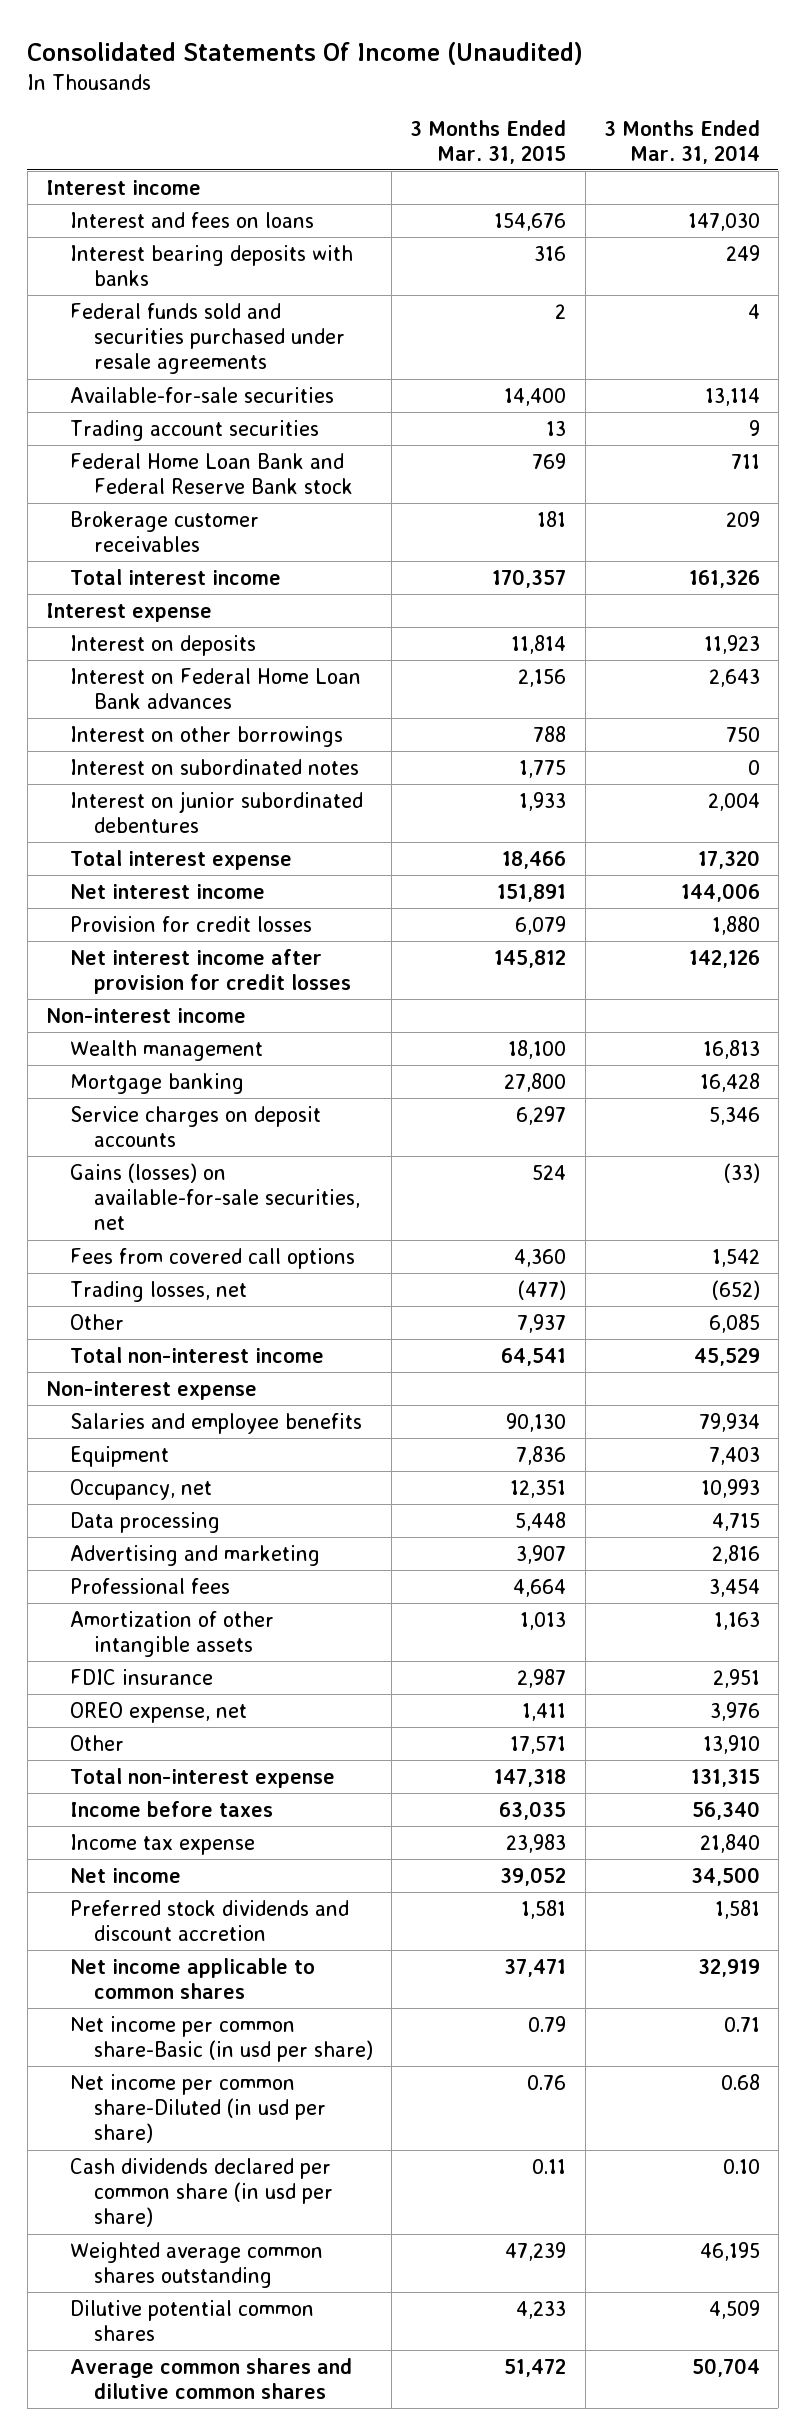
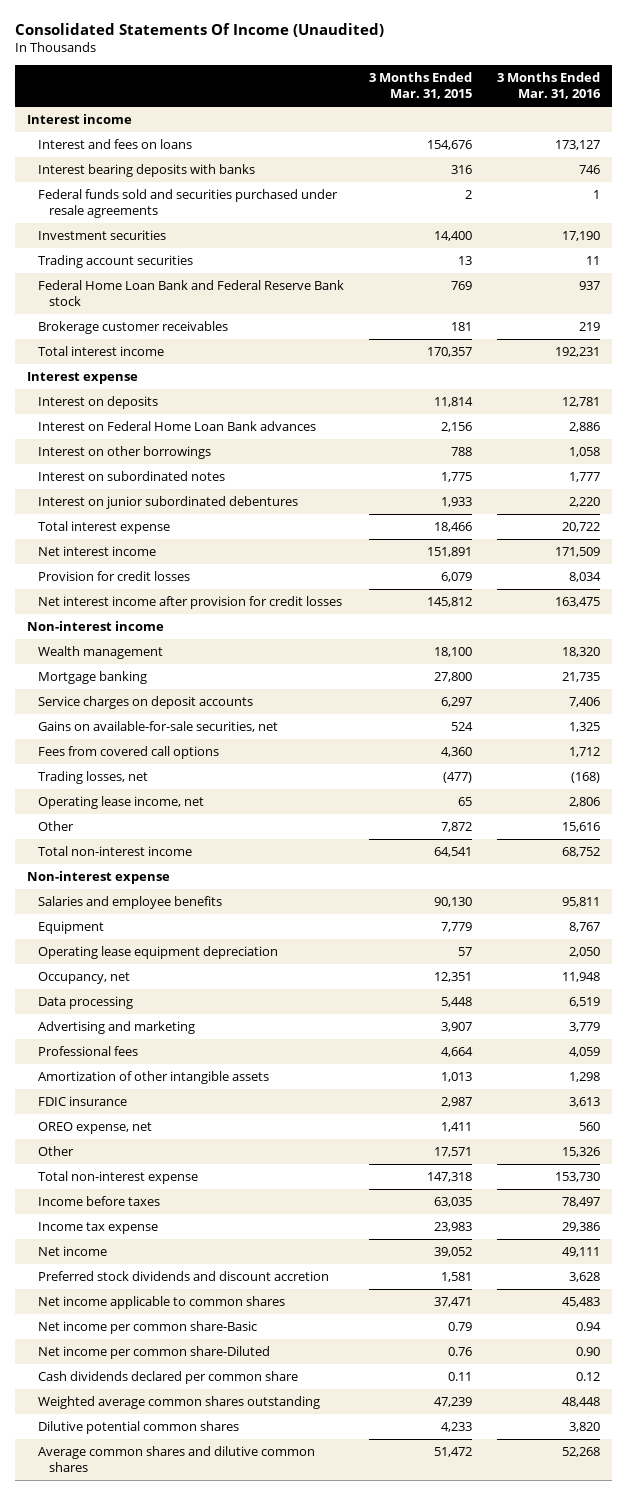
- | 3 Months Ended Mar. 31, 2015 | 3 Months Ended Mar. 31, 2014
+ | 3 Months Ended Mar. 31, 2015 | 3 Months Ended Mar. 31, 2016
- Available-for-sale securities | 14,400 | 13,114
+ Investment securities | 14,400 | 17,190
- Gains (losses) on available-for-sale securities, net | 524 | (33)
+ Gains on available-for-sale securities, net | 524 | 1,325
- Other | 7,937 | 6,085
+ Operating lease income, net | 65 | 2,806
+ Other | 7,872 | 15,616
- Equipment | 7,836 | 7,403
+ Equipment | 7,779 | 8,767
+ Operating lease equipment depreciation | 57 | 2,050
- Net income per common share-Basic (in usd per share) | 0.79 | 0.71
- Net income per common share-Diluted (in usd per share) | 0.76 | 0.68
- Cash dividends declared per common share (in usd per share) | 0.11 | 0.10
+ Net income per common share-Basic | 0.79 | 0.94
+ Net income per common share-Diluted | 0.76 | 0.90
+ Cash dividends declared per common share | 0.11 | 0.12

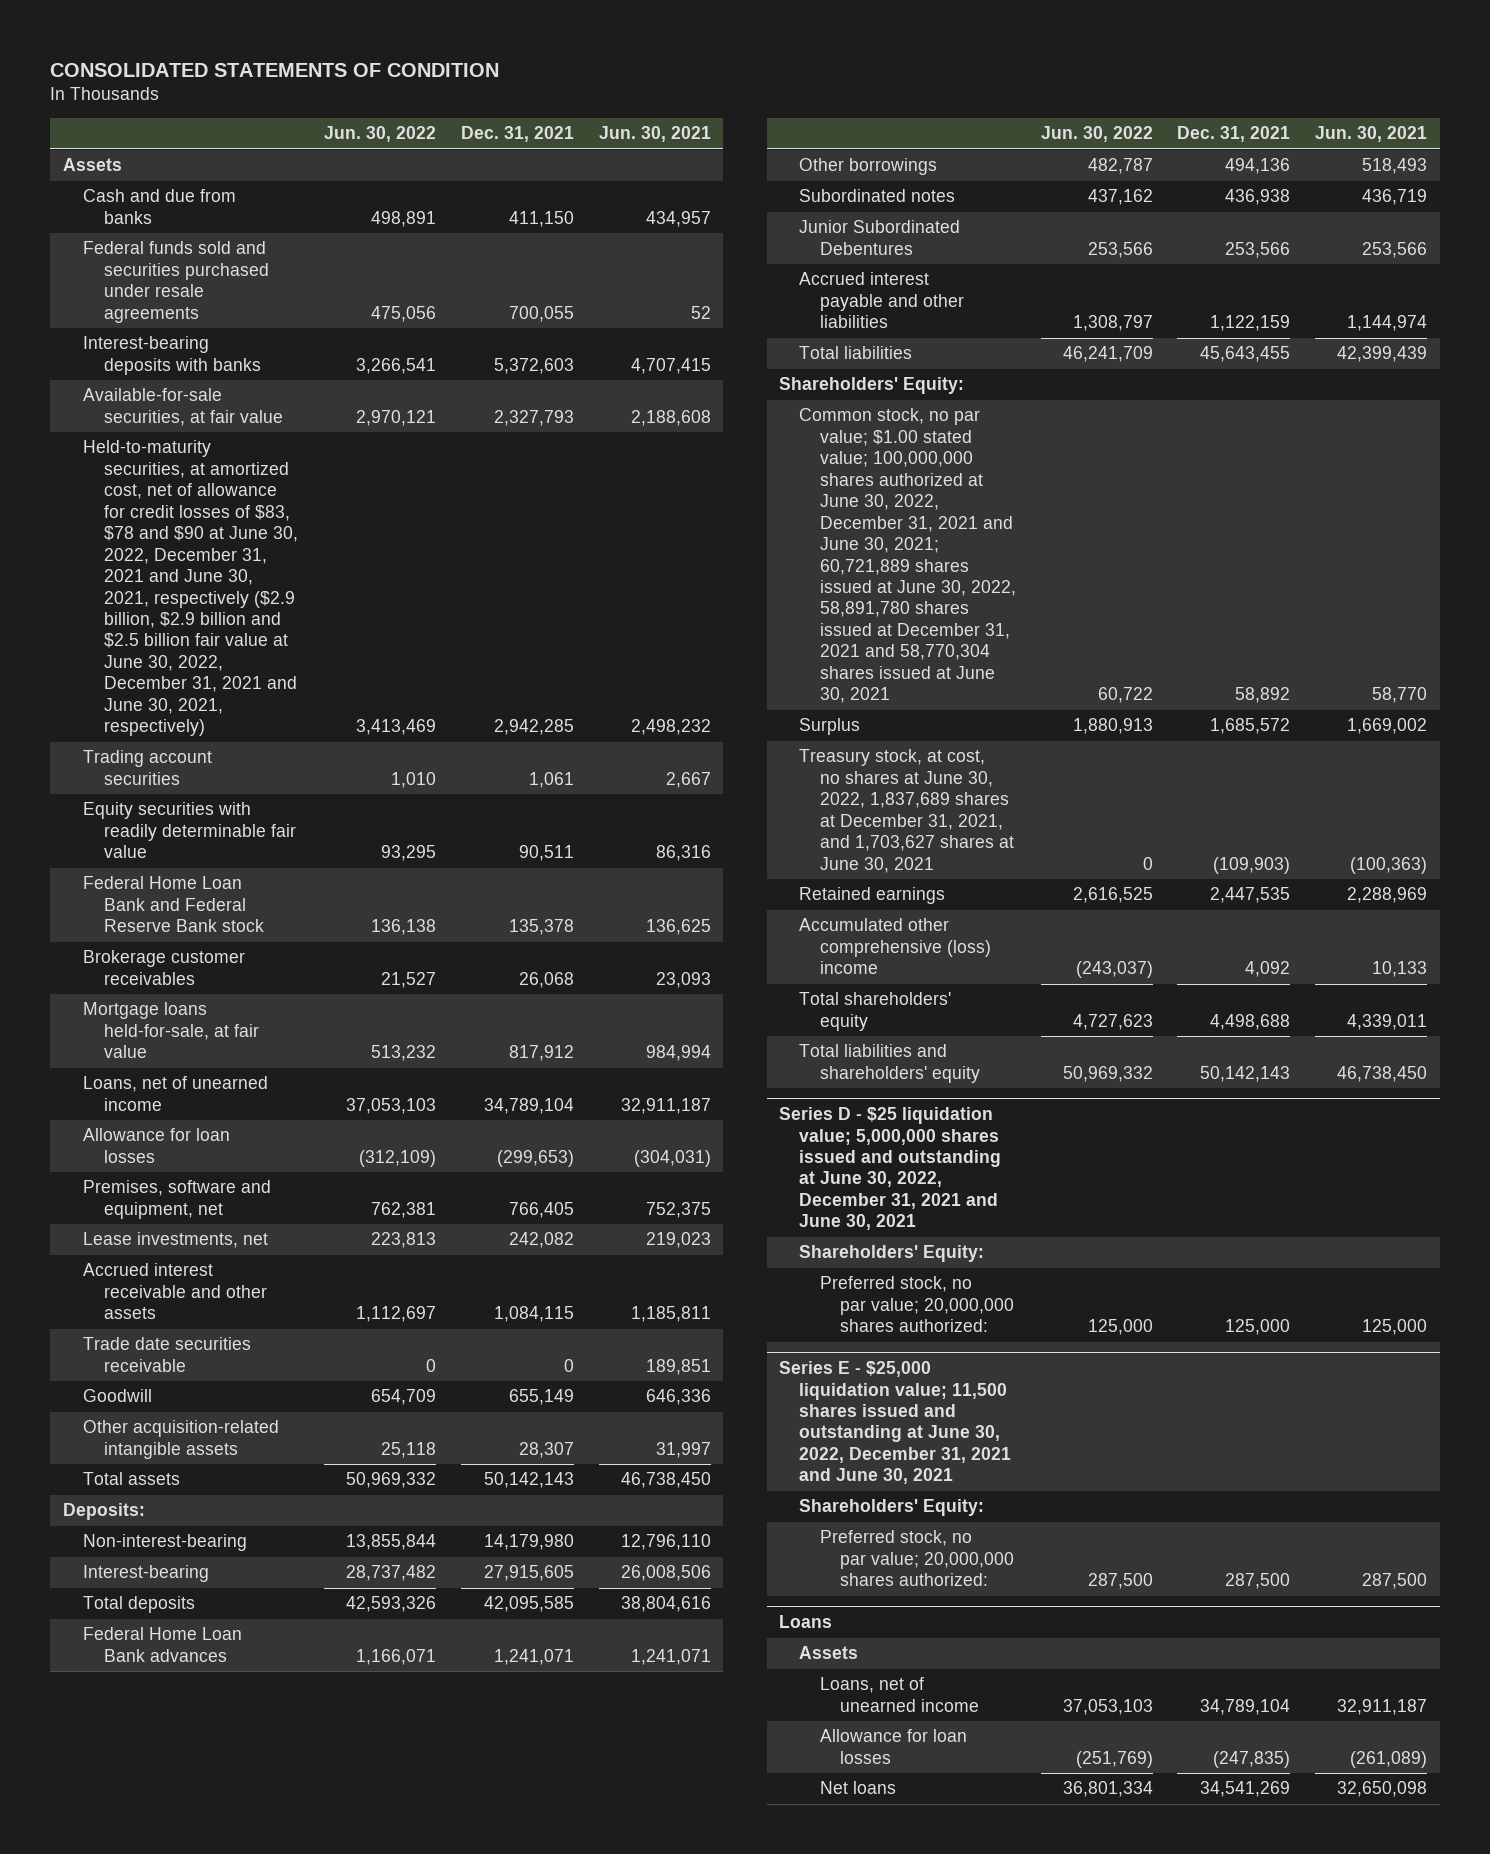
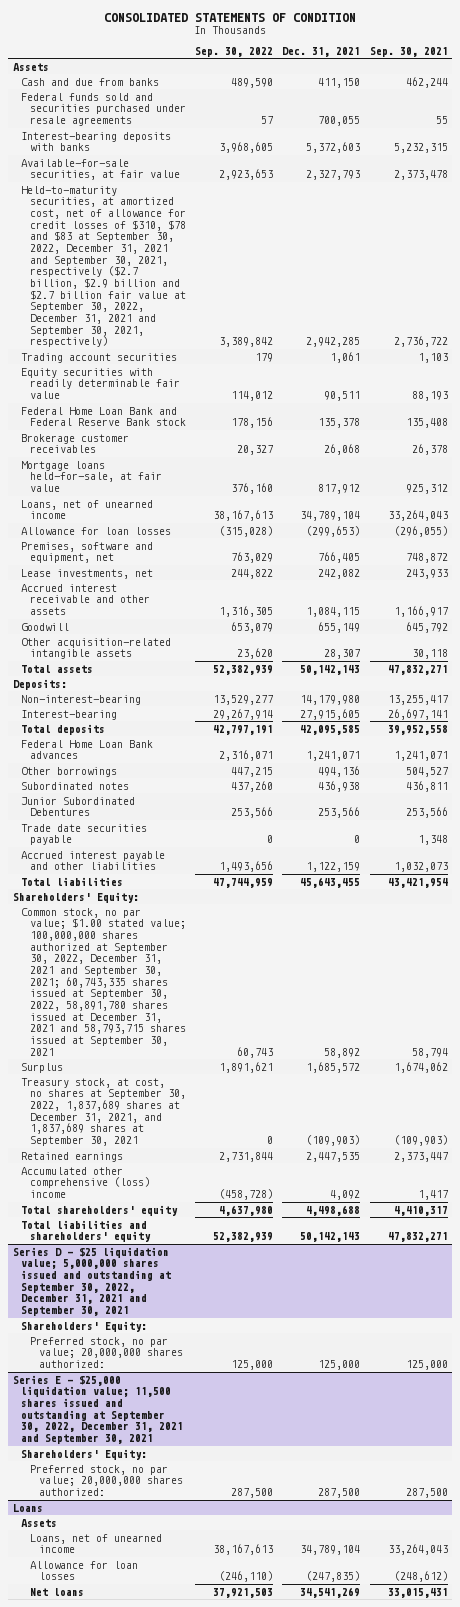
- | Jun. 30, 2022 | Dec. 31, 2021 | Jun. 30, 2021
+ | Sep. 30, 2022 | Dec. 31, 2021 | Sep. 30, 2021
- Held-to-maturity securities, at amortized cost, net of allowance for credit losses of $83, $78 and $90 at June 30, 2022, December 31, 2021 and June 30, 2021, respectively ($2.9 billion, $2.9 billion and $2.5 billion fair value at June 30, 2022, December 31, 2021 and June 30, 2021, respectively) | 3,413,469 | 2,942,285 | 2,498,232
+ Held-to-maturity securities, at amortized cost, net of allowance for credit losses of $310, $78 and $83 at September 30, 2022, December 31, 2021 and September 30, 2021, respectively ($2.7 billion, $2.9 billion and $2.7 billion fair value at September 30, 2022, December 31, 2021 and September 30, 2021, respectively) | 3,389,842 | 2,942,285 | 2,736,722
- Trade date securities receivable | 0 | 0 | 189,851
+ Trade date securities payable | 0 | 0 | 1,348
- Common stock, no par value; $1.00 stated value; 100,000,000 shares authorized at June 30, 2022, December 31, 2021 and June 30, 2021; 60,721,889 shares issued at June 30, 2022, 58,891,780 shares issued at December 31, 2021 and 58,770,304 shares issued at June 30, 2021 | 60,722 | 58,892 | 58,770
+ Common stock, no par value; $1.00 stated value; 100,000,000 shares authorized at September 30, 2022, December 31, 2021 and September 30, 2021; 60,743,335 shares issued at September 30, 2022, 58,891,780 shares issued at December 31, 2021 and 58,793,715 shares issued at September 30, 2021 | 60,743 | 58,892 | 58,794
- Treasury stock, at cost, no shares at June 30, 2022, 1,837,689 shares at December 31, 2021, and 1,703,627 shares at June 30, 2021 | 0 | (109,903) | (100,363)
+ Treasury stock, at cost, no shares at September 30, 2022, 1,837,689 shares at December 31, 2021, and 1,837,689 shares at September 30, 2021 | 0 | (109,903) | (109,903)
- Series D - $25 liquidation value; 5,000,000 shares issued and outstanding at June 30, 2022, December 31, 2021 and June 30, 2021
+ Series D - $25 liquidation value; 5,000,000 shares issued and outstanding at September 30, 2022, December 31, 2021 and September 30, 2021
- Series E - $25,000 liquidation value; 11,500 shares issued and outstanding at June 30, 2022, December 31, 2021 and June 30, 2021
+ Series E - $25,000 liquidation value; 11,500 shares issued and outstanding at September 30, 2022, December 31, 2021 and September 30, 2021

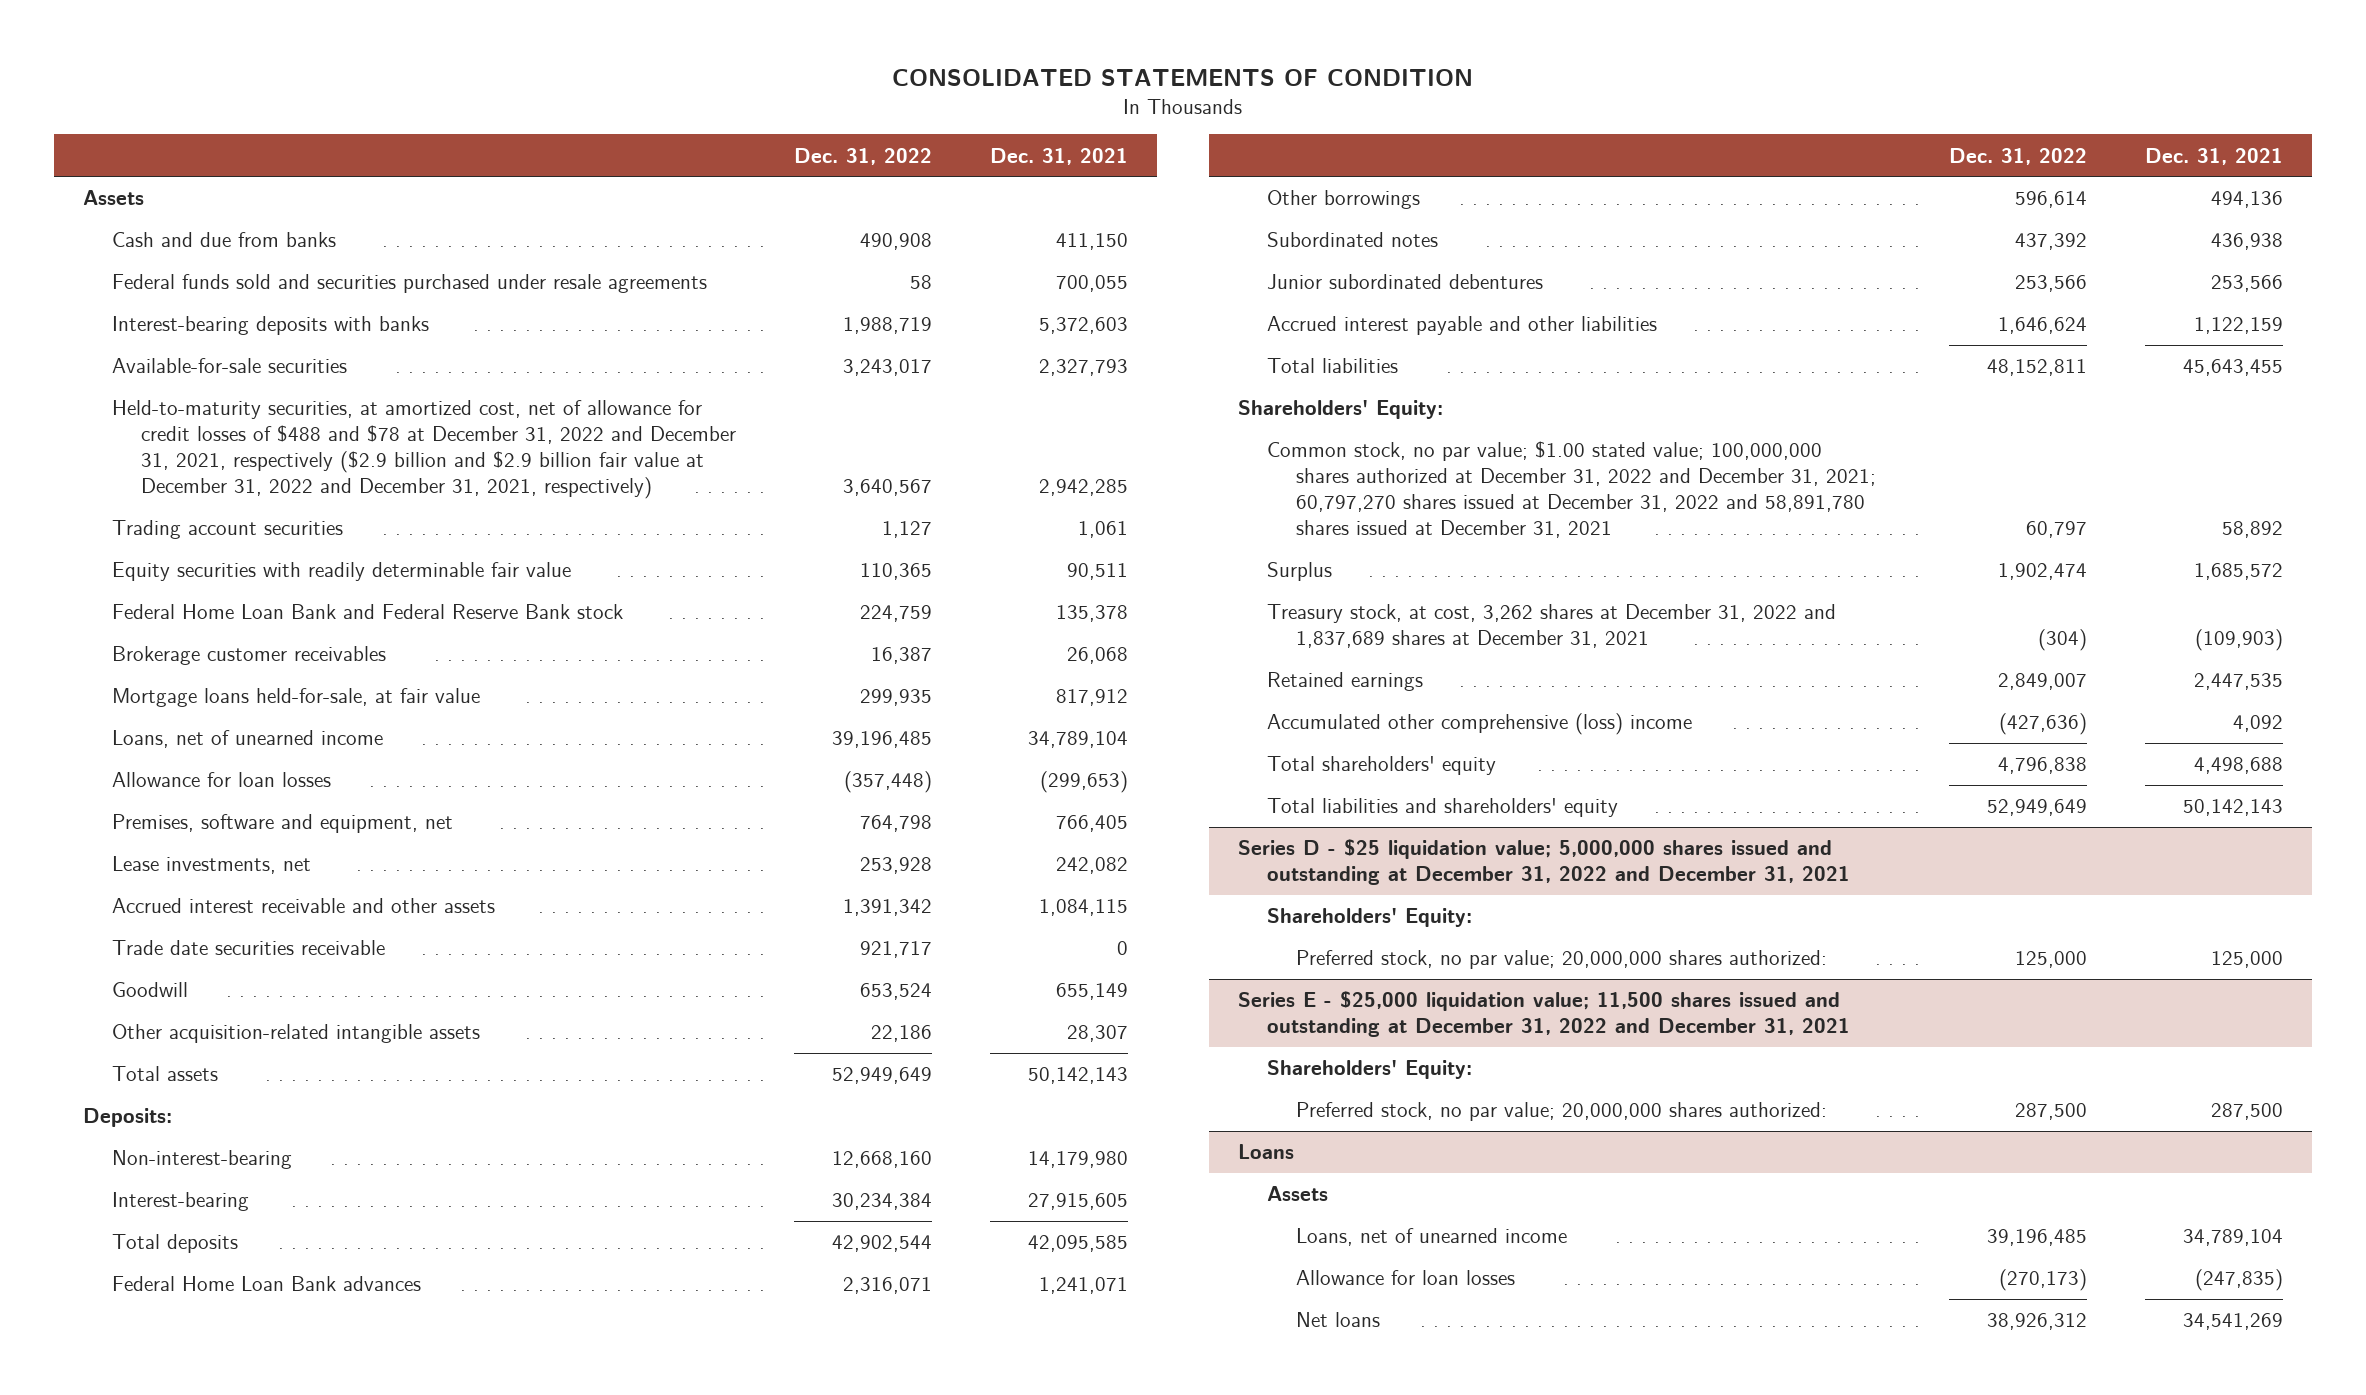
- | Sep. 30, 2022 | Dec. 31, 2021 | Sep. 30, 2021
+ | Dec. 31, 2022 | Dec. 31, 2021
- Available-for-sale securities, at fair value | 2,923,653 | 2,327,793 | 2,373,478
- Held-to-maturity securities, at amortized cost, net of allowance for credit losses of $310, $78 and $83 at September 30, 2022, December 31, 2021 and September 30, 2021, respectively ($2.7 billion, $2.9 billion and $2.7 billion fair value at September 30, 2022, December 31, 2021 and September 30, 2021, respectively) | 3,389,842 | 2,942,285 | 2,736,722
+ Available-for-sale securities | 3,243,017 | 2,327,793
+ Held-to-maturity securities, at amortized cost, net of allowance for credit losses of $488 and $78 at December 31, 2022 and December 31, 2021, respectively ($2.9 billion and $2.9 billion fair value at December 31, 2022 and December 31, 2021, respectively) | 3,640,567 | 2,942,285
+ Trade date securities receivable | 921,717 | 0
- Junior Subordinated Debentures | 253,566 | 253,566 | 253,566
- Trade date securities payable | 0 | 0 | 1,348
+ Junior subordinated debentures | 253,566 | 253,566
- Common stock, no par value; $1.00 stated value; 100,000,000 shares authorized at September 30, 2022, December 31, 2021 and September 30, 2021; 60,743,335 shares issued at September 30, 2022, 58,891,780 shares issued at December 31, 2021 and 58,793,715 shares issued at September 30, 2021 | 60,743 | 58,892 | 58,794
+ Common stock, no par value; $1.00 stated value; 100,000,000 shares authorized at December 31, 2022 and December 31, 2021; 60,797,270 shares issued at December 31, 2022 and 58,891,780 shares issued at December 31, 2021 | 60,797 | 58,892
- Treasury stock, at cost, no shares at September 30, 2022, 1,837,689 shares at December 31, 2021, and 1,837,689 shares at September 30, 2021 | 0 | (109,903) | (109,903)
+ Treasury stock, at cost, 3,262 shares at December 31, 2022 and 1,837,689 shares at December 31, 2021 | (304) | (109,903)
- Series D - $25 liquidation value; 5,000,000 shares issued and outstanding at September 30, 2022, December 31, 2021 and September 30, 2021
+ Series D - $25 liquidation value; 5,000,000 shares issued and outstanding at December 31, 2022 and December 31, 2021
- Series E - $25,000 liquidation value; 11,500 shares issued and outstanding at September 30, 2022, December 31, 2021 and September 30, 2021
+ Series E - $25,000 liquidation value; 11,500 shares issued and outstanding at December 31, 2022 and December 31, 2021

